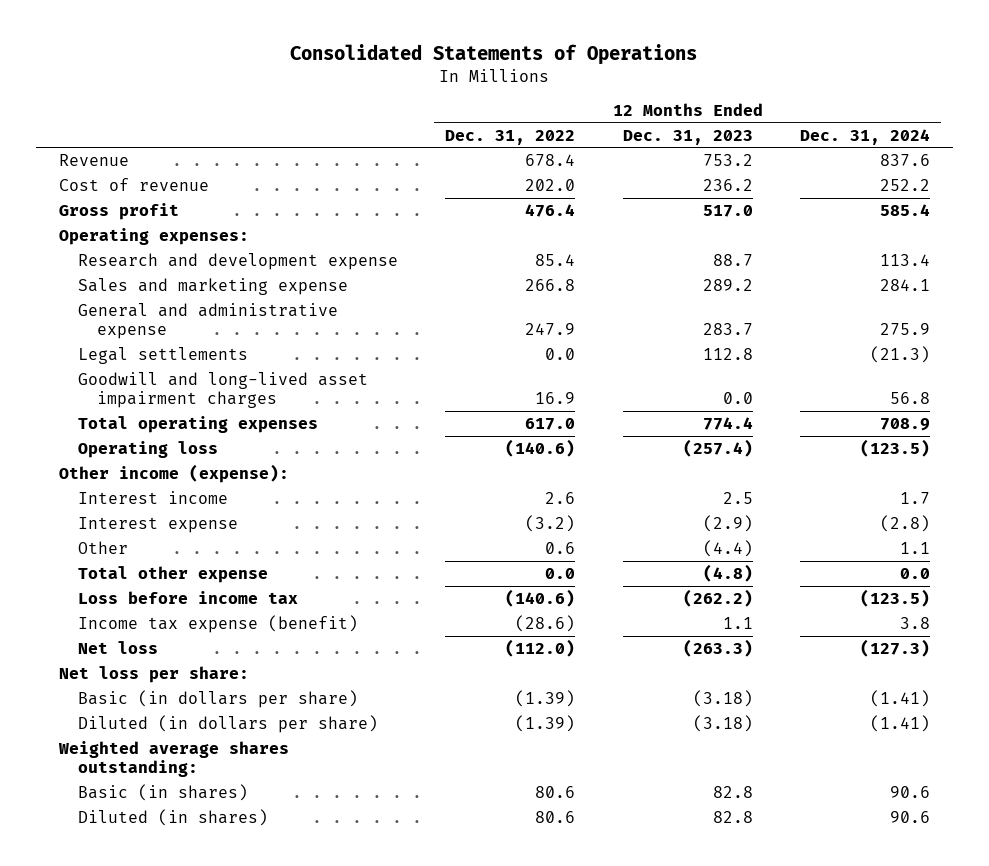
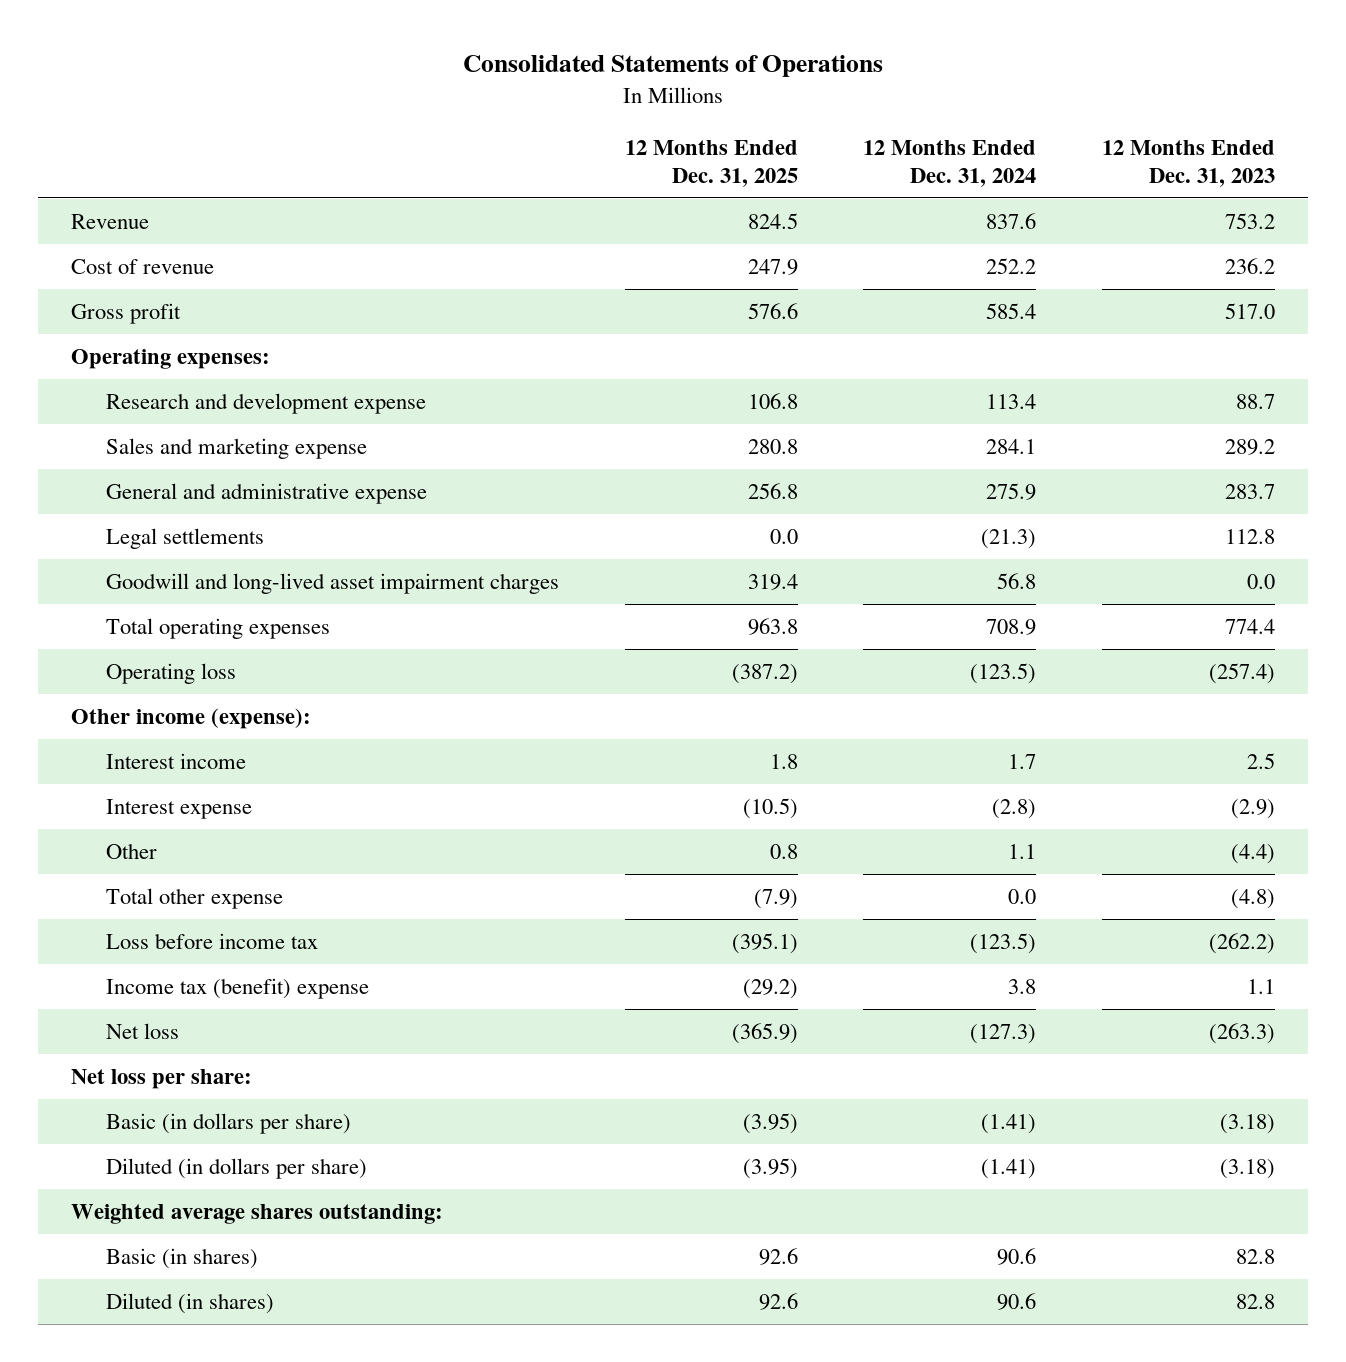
- | 12 Months Ended Dec. 31, 2022 | 12 Months Ended Dec. 31, 2023 | 12 Months Ended Dec. 31, 2024
+ | 12 Months Ended Dec. 31, 2025 | 12 Months Ended Dec. 31, 2024 | 12 Months Ended Dec. 31, 2023
- Income tax expense (benefit) | (28.6) | 1.1 | 3.8
+ Income tax (benefit) expense | (29.2) | 3.8 | 1.1

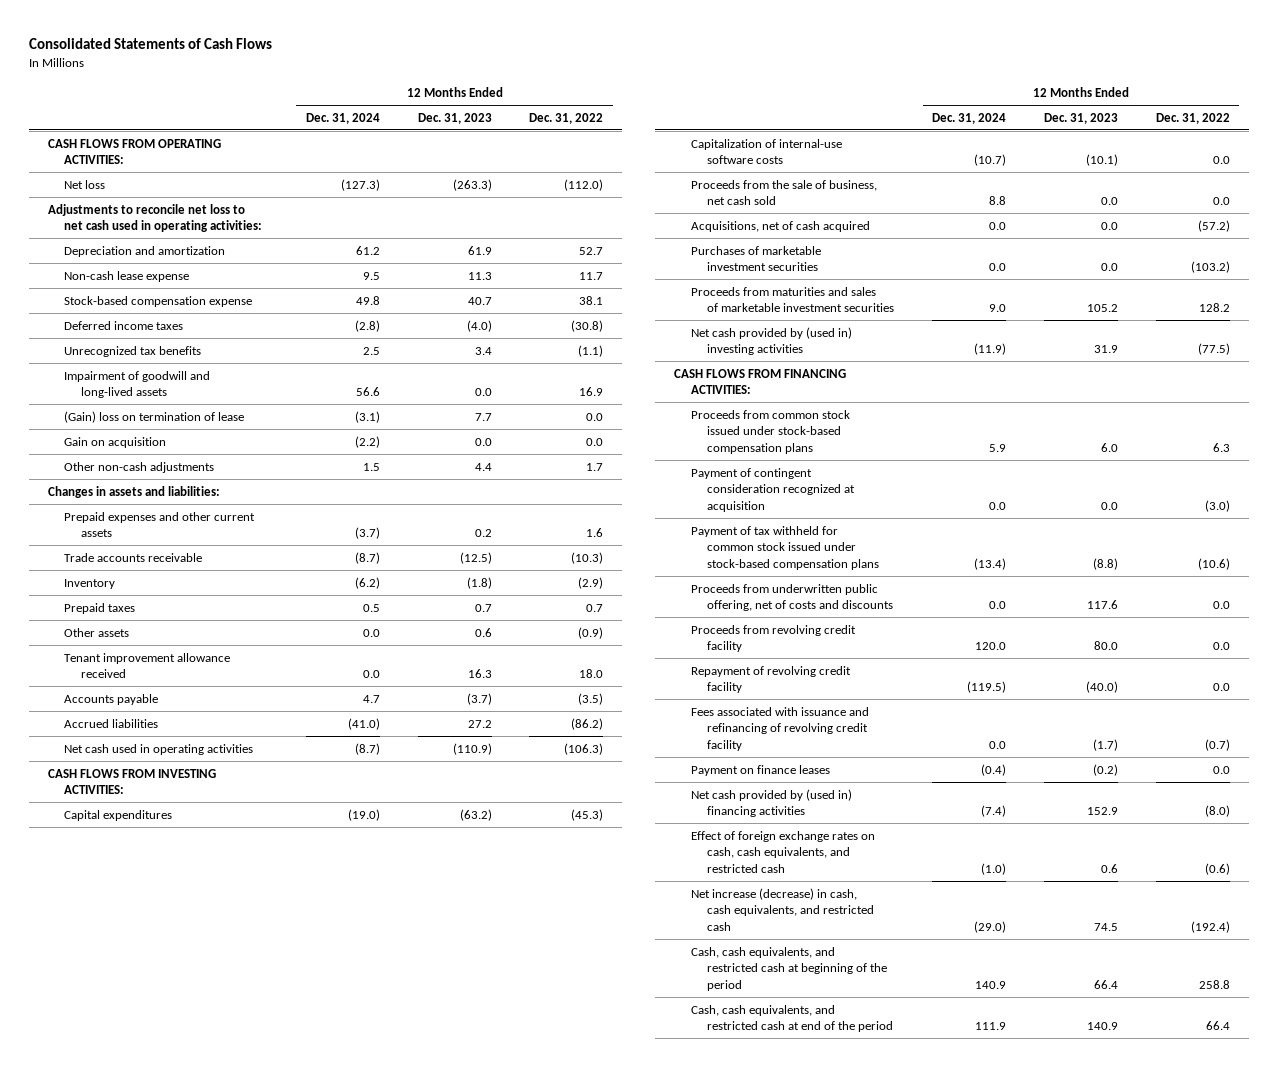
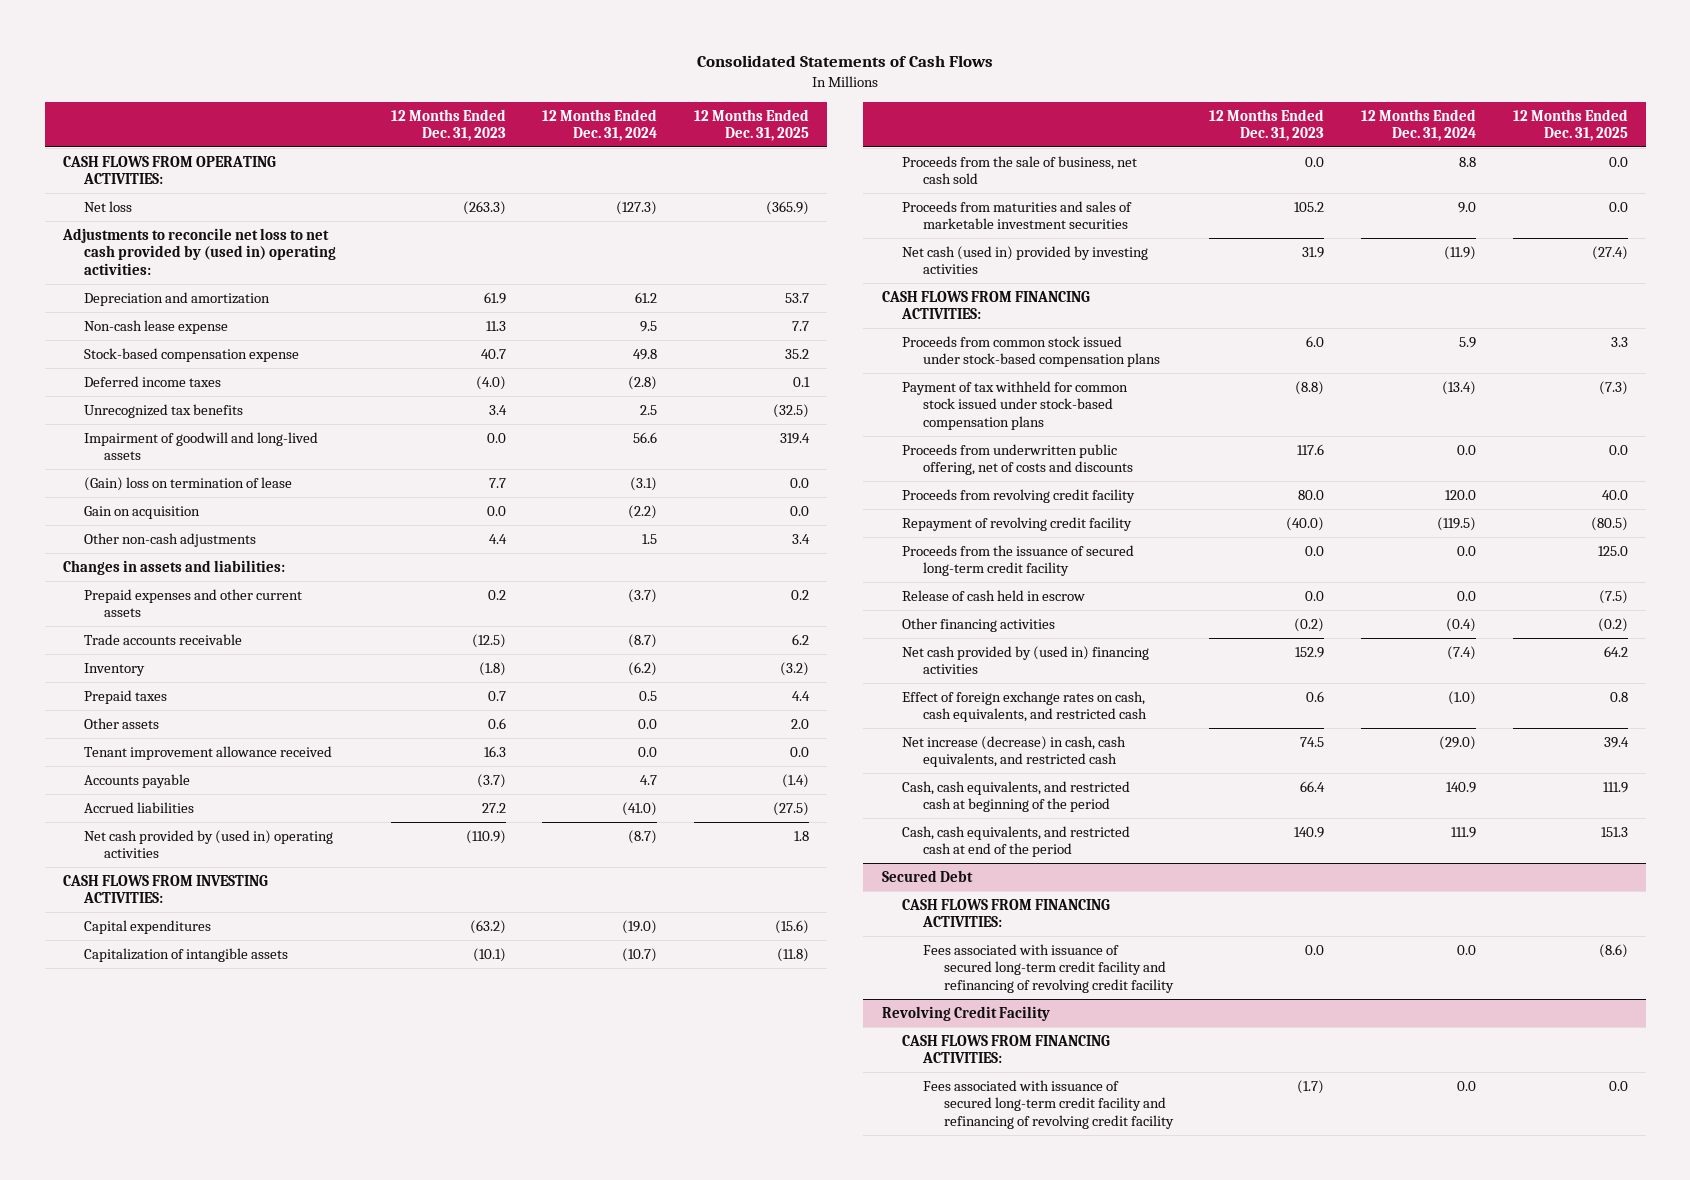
- | 12 Months Ended Dec. 31, 2024 | 12 Months Ended Dec. 31, 2023 | 12 Months Ended Dec. 31, 2022
+ | 12 Months Ended Dec. 31, 2023 | 12 Months Ended Dec. 31, 2024 | 12 Months Ended Dec. 31, 2025
- Adjustments to reconcile net loss to net cash used in operating activities:
+ Adjustments to reconcile net loss to net cash provided by (used in) operating activities:
- Net cash used in operating activities | (8.7) | (110.9) | (106.3)
+ Net cash provided by (used in) operating activities | (110.9) | (8.7) | 1.8
- Capitalization of internal-use software costs | (10.7) | (10.1) | 0.0
+ Capitalization of intangible assets | (10.1) | (10.7) | (11.8)
- Acquisitions, net of cash acquired | 0.0 | 0.0 | (57.2)
- Purchases of marketable investment securities | 0.0 | 0.0 | (103.2)
- Net cash provided by (used in) investing activities | (11.9) | 31.9 | (77.5)
+ Net cash (used in) provided by investing activities | 31.9 | (11.9) | (27.4)
- Payment of contingent consideration recognized at acquisition | 0.0 | 0.0 | (3.0)
- Fees associated with issuance and refinancing of revolving credit facility | 0.0 | (1.7) | (0.7)
- Payment on finance leases | (0.4) | (0.2) | 0.0
+ Proceeds from the issuance of secured long-term credit facility | 0.0 | 0.0 | 125.0
+ Release of cash held in escrow | 0.0 | 0.0 | (7.5)
+ Other financing activities | (0.2) | (0.4) | (0.2)
+ Secured Debt
+ CASH FLOWS FROM FINANCING ACTIVITIES:
+ Fees associated with issuance of secured long-term credit facility and refinancing of revolving credit facility | 0.0 | 0.0 | (8.6)
+ Revolving Credit Facility
+ CASH FLOWS FROM FINANCING ACTIVITIES:
+ Fees associated with issuance of secured long-term credit facility and refinancing of revolving credit facility | (1.7) | 0.0 | 0.0

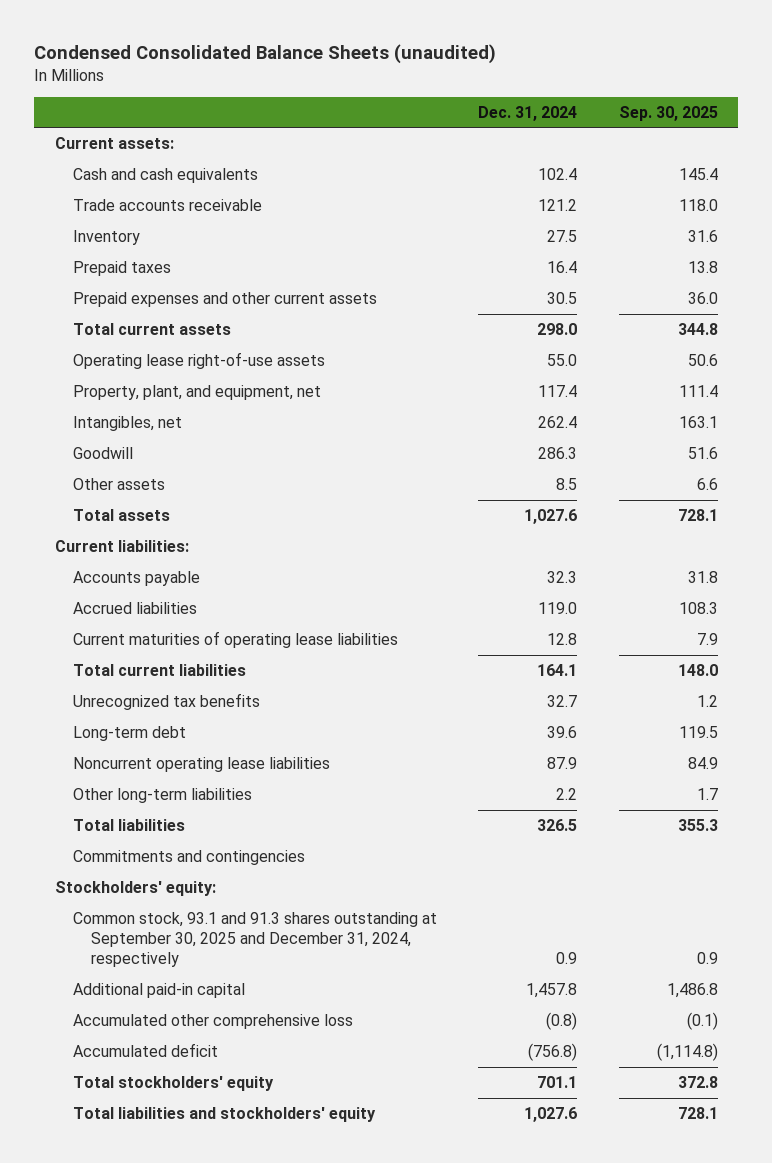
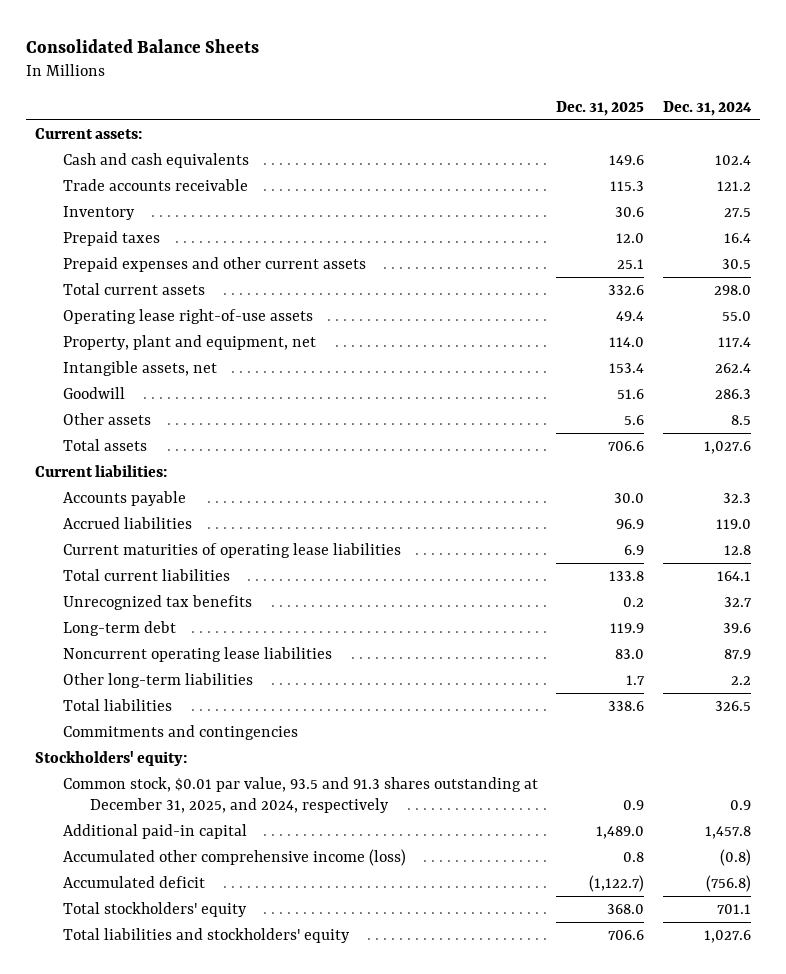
- Condensed Consolidated Balance Sheets (unaudited)
+ Consolidated Balance Sheets
- | Dec. 31, 2024 | Sep. 30, 2025
+ | Dec. 31, 2025 | Dec. 31, 2024
- Property, plant, and equipment, net | 117.4 | 111.4
- Intangibles, net | 262.4 | 163.1
+ Property, plant and equipment, net | 114.0 | 117.4
+ Intangible assets, net | 153.4 | 262.4
- Common stock, 93.1 and 91.3 shares outstanding at September 30, 2025 and December 31, 2024, respectively | 0.9 | 0.9
+ Common stock, $0.01 par value, 93.5 and 91.3 shares outstanding at December 31, 2025, and 2024, respectively | 0.9 | 0.9
- Accumulated other comprehensive loss | (0.8) | (0.1)
+ Accumulated other comprehensive income (loss) | 0.8 | (0.8)

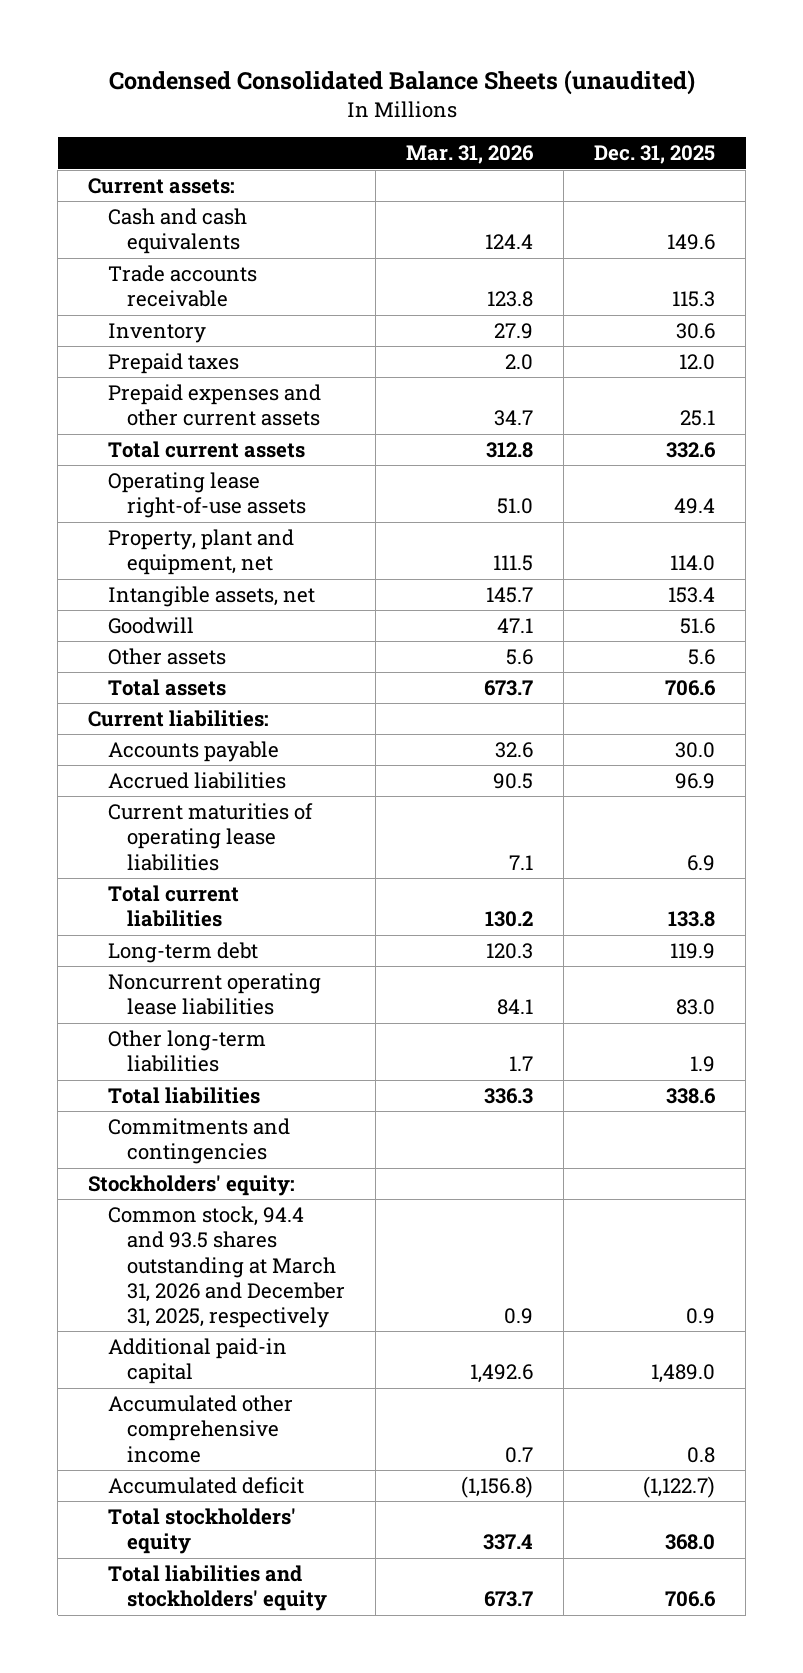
- Consolidated Balance Sheets
+ Condensed Consolidated Balance Sheets (unaudited)
- | Dec. 31, 2025 | Dec. 31, 2024
+ | Mar. 31, 2026 | Dec. 31, 2025
- Unrecognized tax benefits | 0.2 | 32.7
- Other long-term liabilities | 1.7 | 2.2
+ Other long-term liabilities | 1.7 | 1.9
- Common stock, $0.01 par value, 93.5 and 91.3 shares outstanding at December 31, 2025, and 2024, respectively | 0.9 | 0.9
+ Common stock, 94.4 and 93.5 shares outstanding at March 31, 2026 and December 31, 2025, respectively | 0.9 | 0.9
- Accumulated other comprehensive income (loss) | 0.8 | (0.8)
+ Accumulated other comprehensive income | 0.7 | 0.8

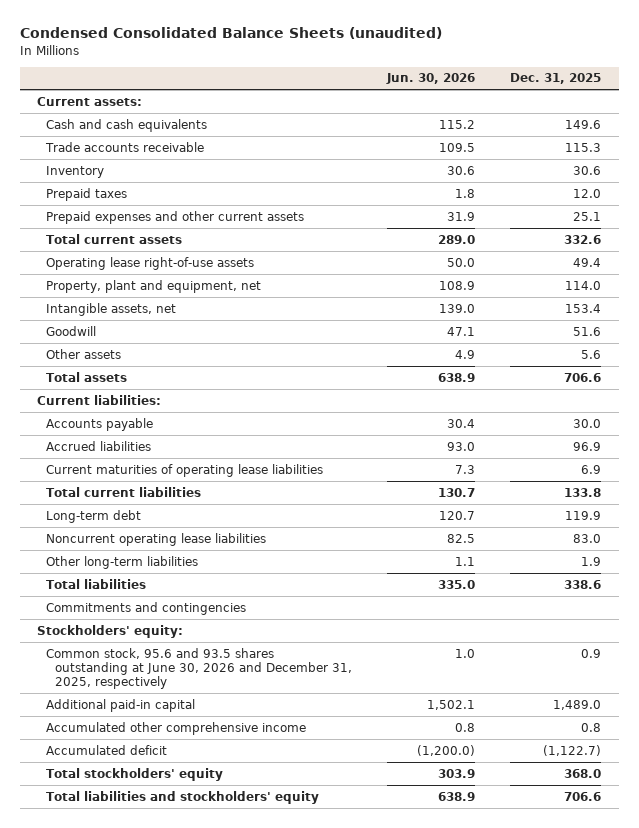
- | Mar. 31, 2026 | Dec. 31, 2025
+ | Jun. 30, 2026 | Dec. 31, 2025
- Common stock, 94.4 and 93.5 shares outstanding at March 31, 2026 and December 31, 2025, respectively | 0.9 | 0.9
+ Common stock, 95.6 and 93.5 shares outstanding at June 30, 2026 and December 31, 2025, respectively | 1.0 | 0.9

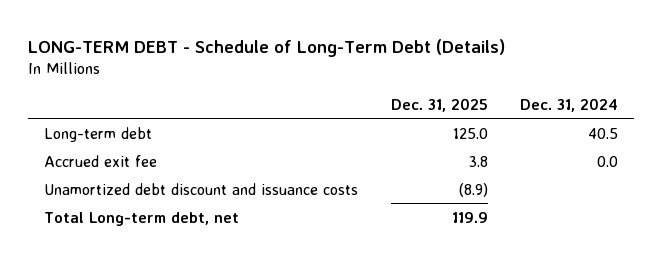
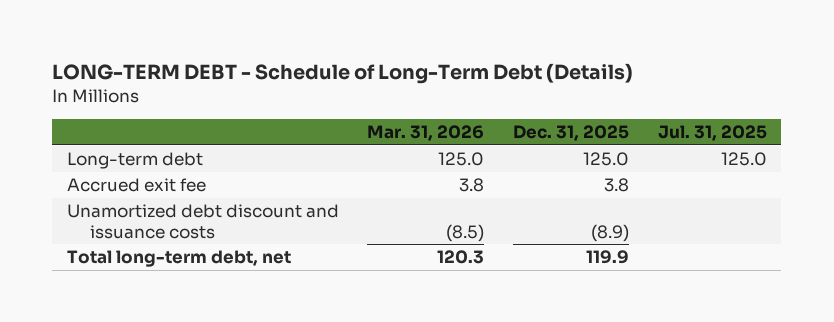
- | Dec. 31, 2025 | Dec. 31, 2024
+ | Mar. 31, 2026 | Dec. 31, 2025 | Jul. 31, 2025
- Total Long-term debt, net | 119.9 |
+ Total long-term debt, net | 120.3 | 119.9 |

